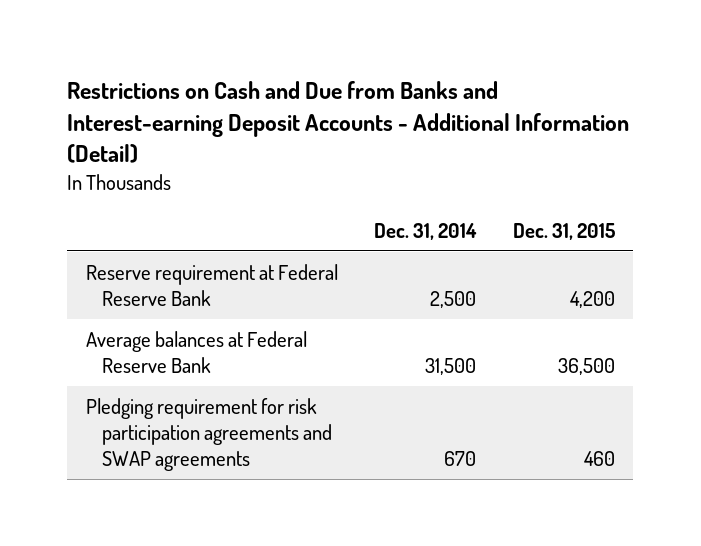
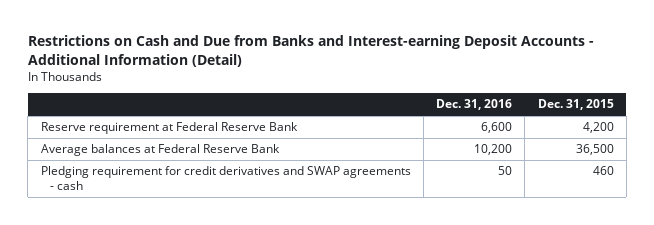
- | Dec. 31, 2014 | Dec. 31, 2015
+ | Dec. 31, 2016 | Dec. 31, 2015
- Pledging requirement for risk participation agreements and SWAP agreements | 670 | 460
+ Pledging requirement for credit derivatives and SWAP agreements - cash | 50 | 460

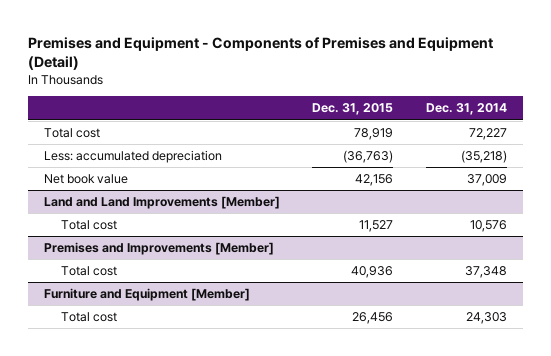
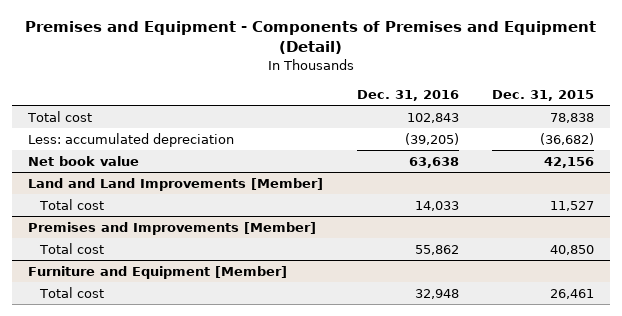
- | Dec. 31, 2015 | Dec. 31, 2014
+ | Dec. 31, 2016 | Dec. 31, 2015
- Total cost | 78,919 | 72,227
- Less: accumulated depreciation | (36,763) | (35,218)
+ Total cost | 102,843 | 78,838
+ Less: accumulated depreciation | (39,205) | (36,682)
@ Premises and Improvements [Member]
- Total cost | 40,936 | 37,348
+ Total cost | 55,862 | 40,850
@ Furniture and Equipment [Member]
- Total cost | 26,456 | 24,303
+ Total cost | 32,948 | 26,461

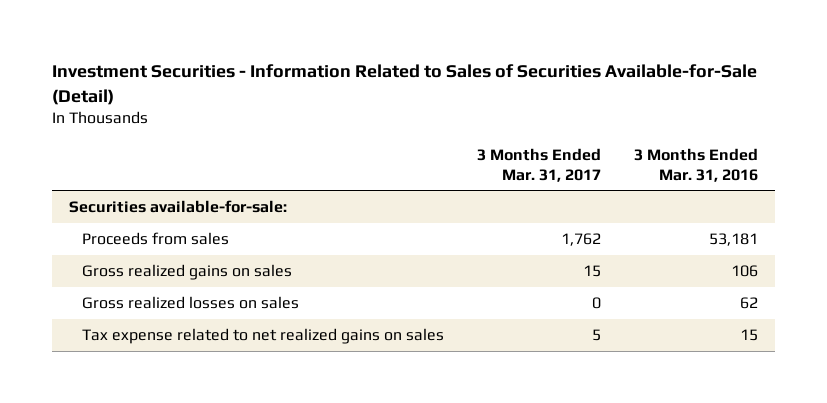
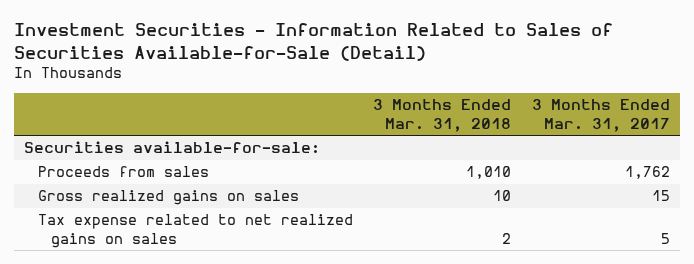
- | 3 Months Ended Mar. 31, 2017 | 3 Months Ended Mar. 31, 2016
+ | 3 Months Ended Mar. 31, 2018 | 3 Months Ended Mar. 31, 2017
- Gross realized losses on sales | 0 | 62

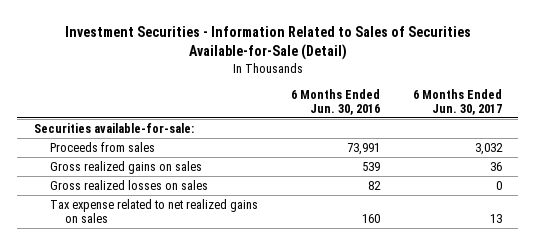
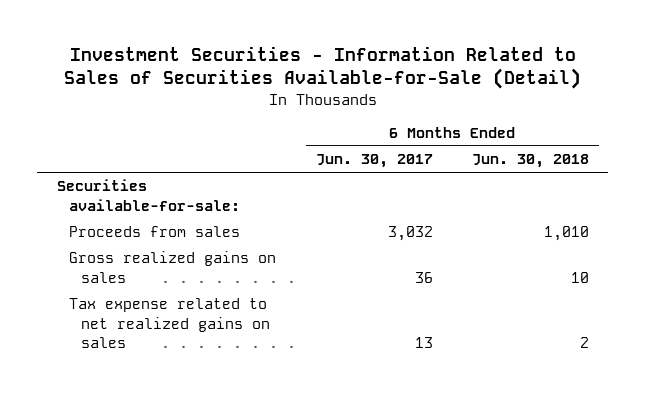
- | 6 Months Ended Jun. 30, 2016 | 6 Months Ended Jun. 30, 2017
+ | 6 Months Ended Jun. 30, 2017 | 6 Months Ended Jun. 30, 2018
- Gross realized losses on sales | 82 | 0

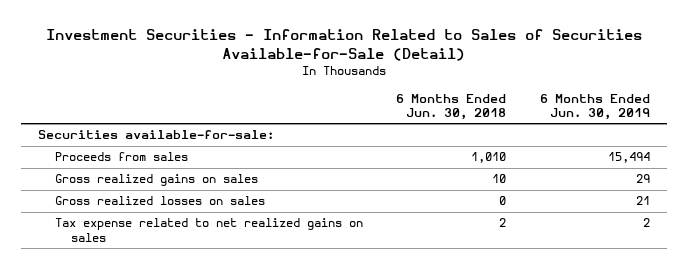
- | 6 Months Ended Jun. 30, 2017 | 6 Months Ended Jun. 30, 2018
+ | 6 Months Ended Jun. 30, 2018 | 6 Months Ended Jun. 30, 2019
+ Gross realized losses on sales | 0 | 21

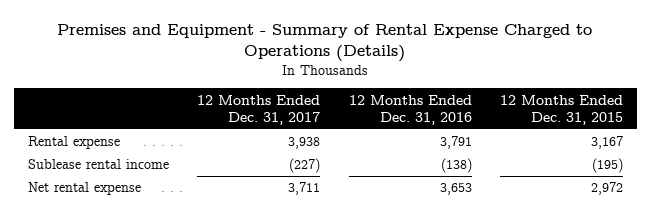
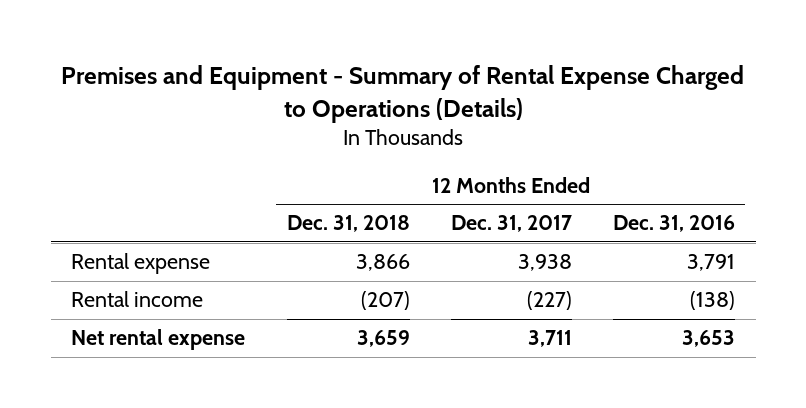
- | 12 Months Ended Dec. 31, 2017 | 12 Months Ended Dec. 31, 2016 | 12 Months Ended Dec. 31, 2015
+ | 12 Months Ended Dec. 31, 2018 | 12 Months Ended Dec. 31, 2017 | 12 Months Ended Dec. 31, 2016
- Sublease rental income | (227) | (138) | (195)
+ Rental income | (207) | (227) | (138)

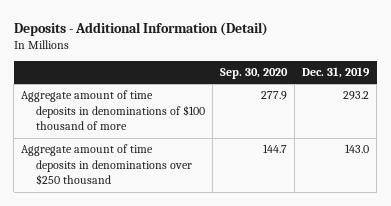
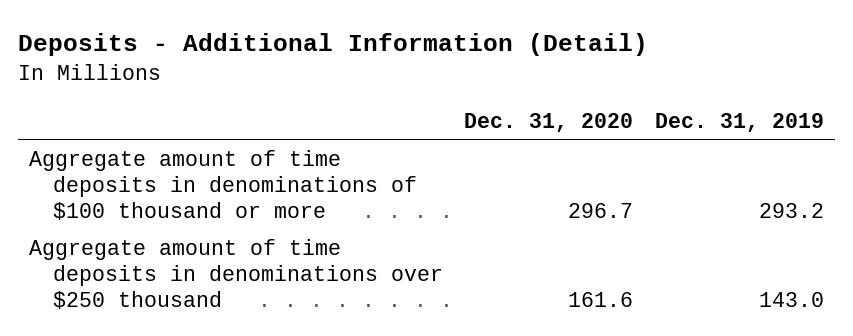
- | Sep. 30, 2020 | Dec. 31, 2019
+ | Dec. 31, 2020 | Dec. 31, 2019
- Aggregate amount of time deposits in denominations of $100 thousand of more | 277.9 | 293.2
+ Aggregate amount of time deposits in denominations of $100 thousand or more | 296.7 | 293.2

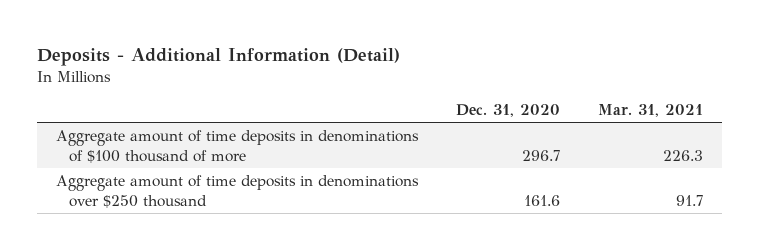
- | Dec. 31, 2020 | Dec. 31, 2019
+ | Dec. 31, 2020 | Mar. 31, 2021
- Aggregate amount of time deposits in denominations of $100 thousand or more | 296.7 | 293.2
+ Aggregate amount of time deposits in denominations of $100 thousand of more | 296.7 | 226.3

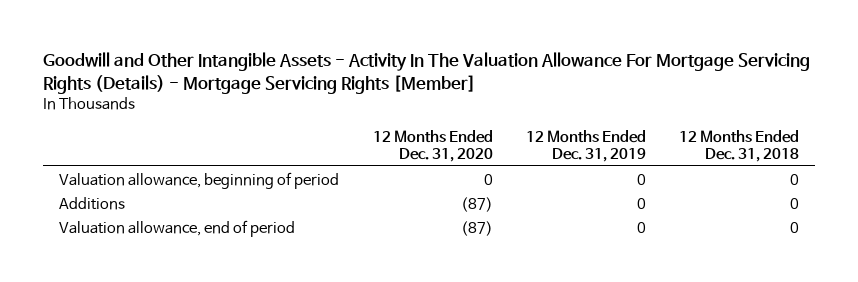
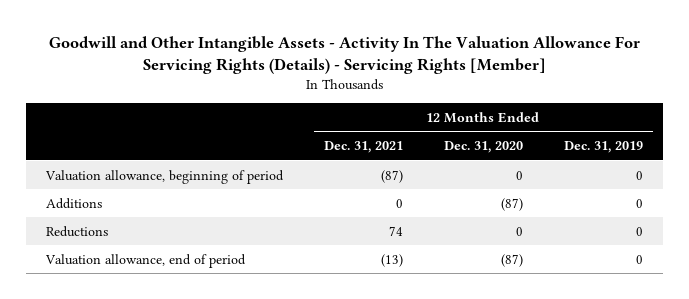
- Goodwill and Other Intangible Assets - Activity In The Valuation Allowance For Mortgage Servicing Rights (Details) - Mortgage Servicing Rights [Member]
+ Goodwill and Other Intangible Assets - Activity In The Valuation Allowance For Servicing Rights (Details) - Servicing Rights [Member]
- | 12 Months Ended Dec. 31, 2020 | 12 Months Ended Dec. 31, 2019 | 12 Months Ended Dec. 31, 2018
+ | 12 Months Ended Dec. 31, 2021 | 12 Months Ended Dec. 31, 2020 | 12 Months Ended Dec. 31, 2019
+ Reductions | 74 | 0 | 0

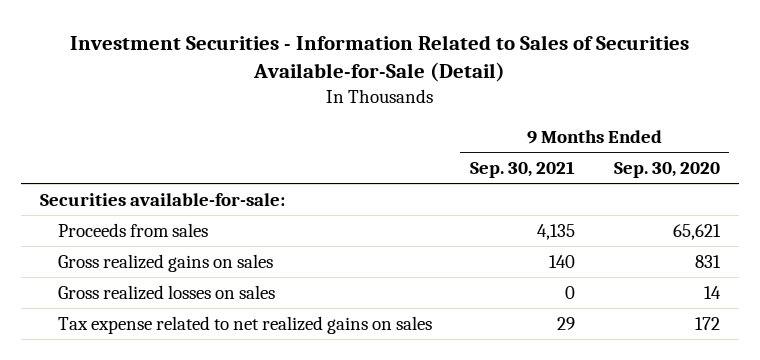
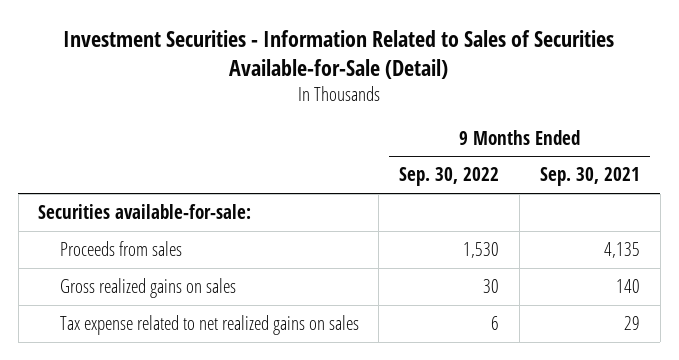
- | 9 Months Ended Sep. 30, 2021 | 9 Months Ended Sep. 30, 2020
+ | 9 Months Ended Sep. 30, 2022 | 9 Months Ended Sep. 30, 2021
- Gross realized losses on sales | 0 | 14

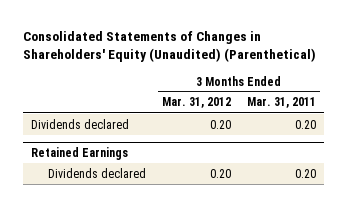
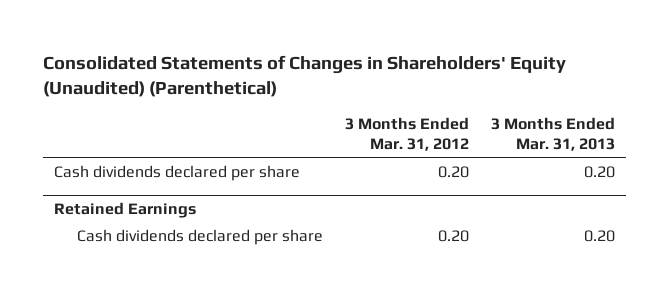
- | 3 Months Ended Mar. 31, 2012 | 3 Months Ended Mar. 31, 2011
+ | 3 Months Ended Mar. 31, 2012 | 3 Months Ended Mar. 31, 2013
- Dividends declared | 0.20 | 0.20
+ Cash dividends declared per share | 0.20 | 0.20
@ Retained Earnings
- Dividends declared | 0.20 | 0.20
+ Cash dividends declared per share | 0.20 | 0.20

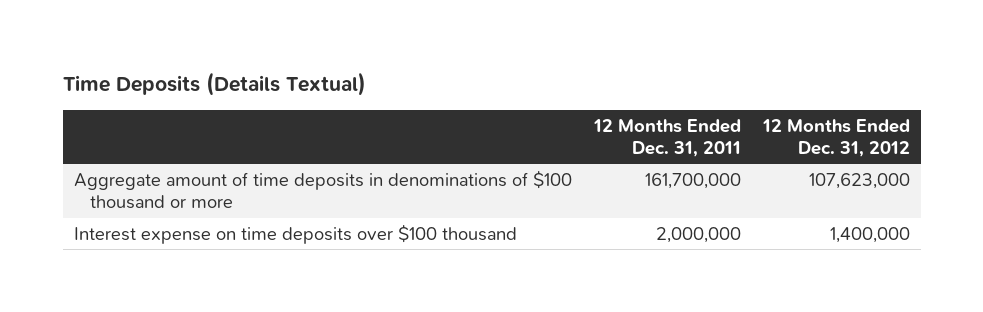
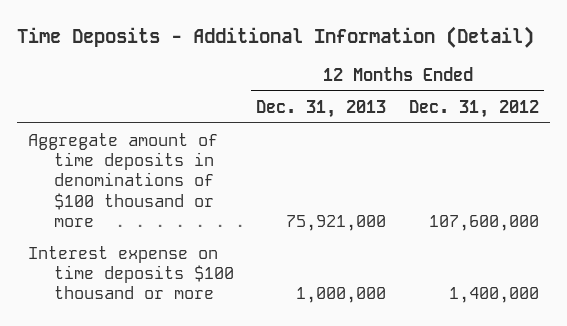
- Time Deposits (Details Textual)
+ Time Deposits - Additional Information (Detail)
- | 12 Months Ended Dec. 31, 2011 | 12 Months Ended Dec. 31, 2012
+ | 12 Months Ended Dec. 31, 2013 | 12 Months Ended Dec. 31, 2012
- Aggregate amount of time deposits in denominations of $100 thousand or more | 161,700,000 | 107,623,000
- Interest expense on time deposits over $100 thousand | 2,000,000 | 1,400,000
+ Aggregate amount of time deposits in denominations of $100 thousand or more | 75,921,000 | 107,600,000
+ Interest expense on time deposits $100 thousand or more | 1,000,000 | 1,400,000

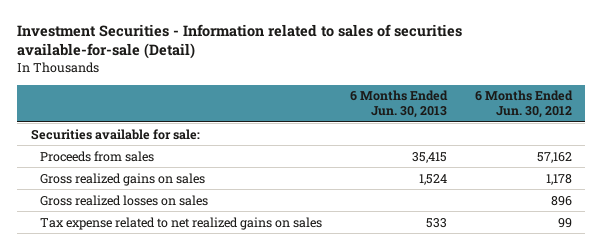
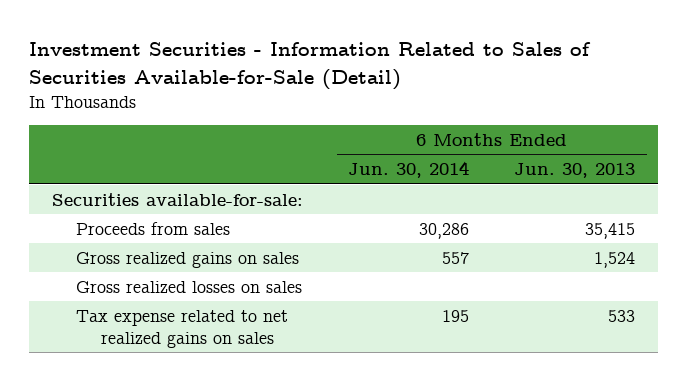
- Investment Securities - Information related to sales of securities available-for-sale (Detail)
+ Investment Securities - Information Related to Sales of Securities Available-for-Sale (Detail)
- | 6 Months Ended Jun. 30, 2013 | 6 Months Ended Jun. 30, 2012
+ | 6 Months Ended Jun. 30, 2014 | 6 Months Ended Jun. 30, 2013
- Securities available for sale:
+ Securities available-for-sale:

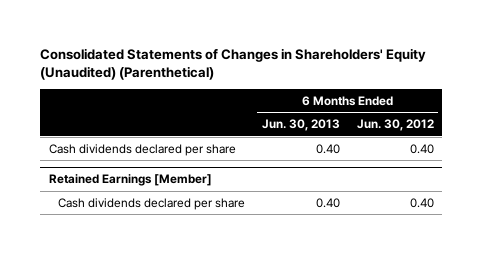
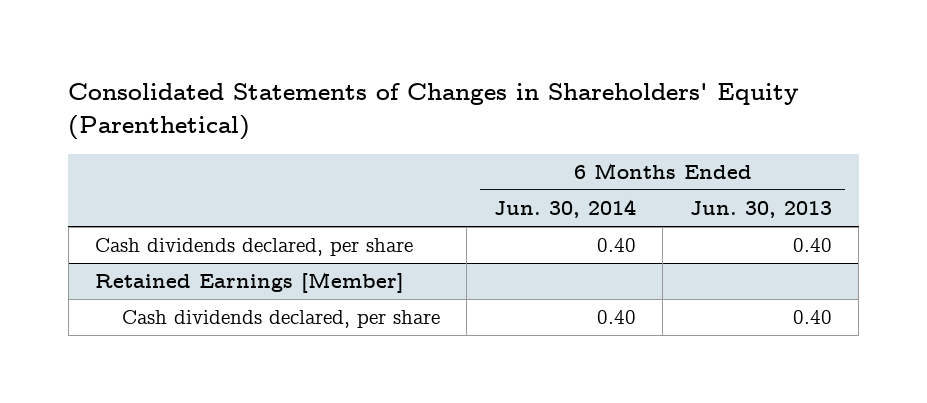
- Consolidated Statements of Changes in Shareholders' Equity (Unaudited) (Parenthetical)
+ Consolidated Statements of Changes in Shareholders' Equity (Parenthetical)
- | 6 Months Ended Jun. 30, 2013 | 6 Months Ended Jun. 30, 2012
+ | 6 Months Ended Jun. 30, 2014 | 6 Months Ended Jun. 30, 2013
- Cash dividends declared per share | 0.40 | 0.40
+ Cash dividends declared, per share | 0.40 | 0.40
@ Retained Earnings [Member]
- Cash dividends declared per share | 0.40 | 0.40
+ Cash dividends declared, per share | 0.40 | 0.40

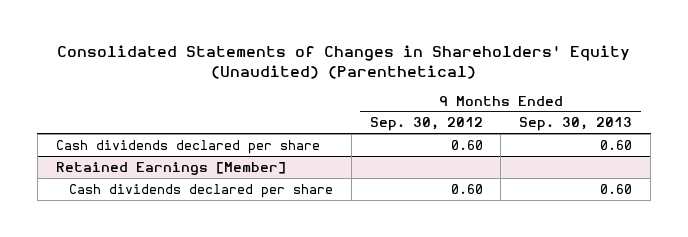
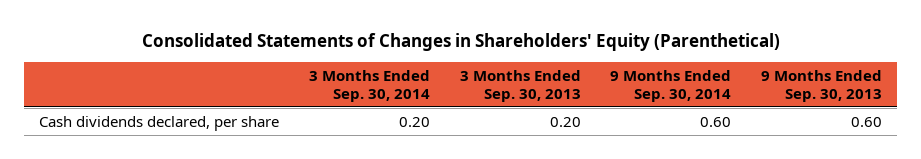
- Consolidated Statements of Changes in Shareholders' Equity (Unaudited) (Parenthetical)
+ Consolidated Statements of Changes in Shareholders' Equity (Parenthetical)
- | 9 Months Ended Sep. 30, 2012 | 9 Months Ended Sep. 30, 2013
+ | 3 Months Ended Sep. 30, 2014 | 3 Months Ended Sep. 30, 2013 | 9 Months Ended Sep. 30, 2014 | 9 Months Ended Sep. 30, 2013
- Cash dividends declared per share | 0.60 | 0.60
- Retained Earnings [Member]
- Cash dividends declared per share | 0.60 | 0.60
+ Cash dividends declared, per share | 0.20 | 0.20 | 0.60 | 0.60

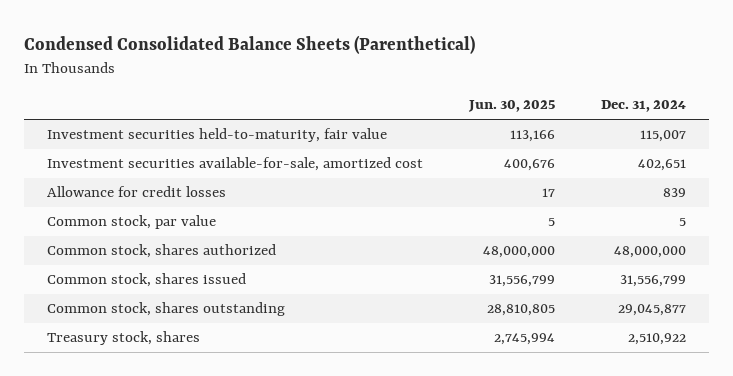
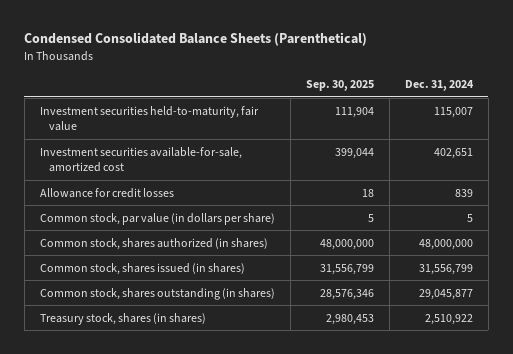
- | Jun. 30, 2025 | Dec. 31, 2024
+ | Sep. 30, 2025 | Dec. 31, 2024
- Common stock, par value | 5 | 5
- Common stock, shares authorized | 48,000,000 | 48,000,000
- Common stock, shares issued | 31,556,799 | 31,556,799
- Common stock, shares outstanding | 28,810,805 | 29,045,877
- Treasury stock, shares | 2,745,994 | 2,510,922
+ Common stock, par value (in dollars per share) | 5 | 5
+ Common stock, shares authorized (in shares) | 48,000,000 | 48,000,000
+ Common stock, shares issued (in shares) | 31,556,799 | 31,556,799
+ Common stock, shares outstanding (in shares) | 28,576,346 | 29,045,877
+ Treasury stock, shares (in shares) | 2,980,453 | 2,510,922

